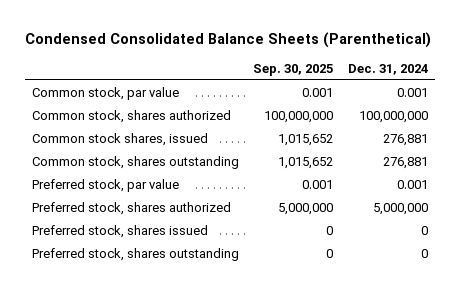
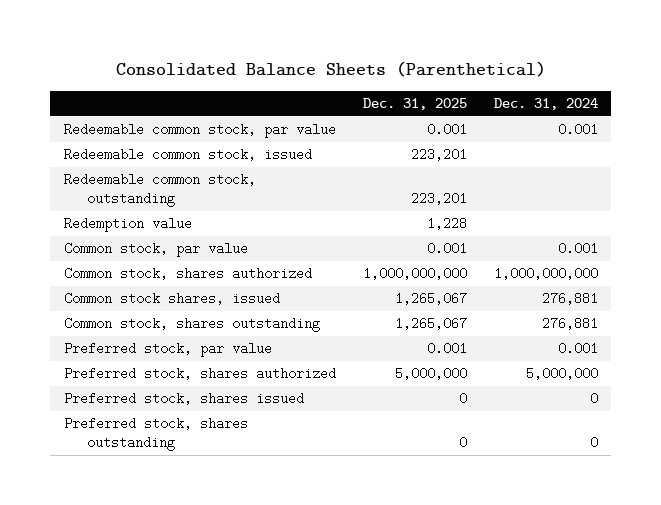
- Condensed Consolidated Balance Sheets (Parenthetical)
+ Consolidated Balance Sheets (Parenthetical)
- | Sep. 30, 2025 | Dec. 31, 2024
+ | Dec. 31, 2025 | Dec. 31, 2024
+ Redeemable common stock, par value | 0.001 | 0.001
+ Redeemable common stock, issued | 223,201 |
+ Redeemable common stock, outstanding | 223,201 |
+ Redemption value | 1,228 |
- Common stock, shares authorized | 100,000,000 | 100,000,000
+ Common stock, shares authorized | 1,000,000,000 | 1,000,000,000

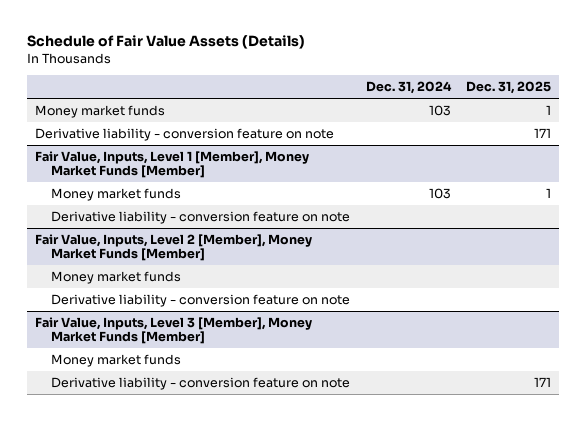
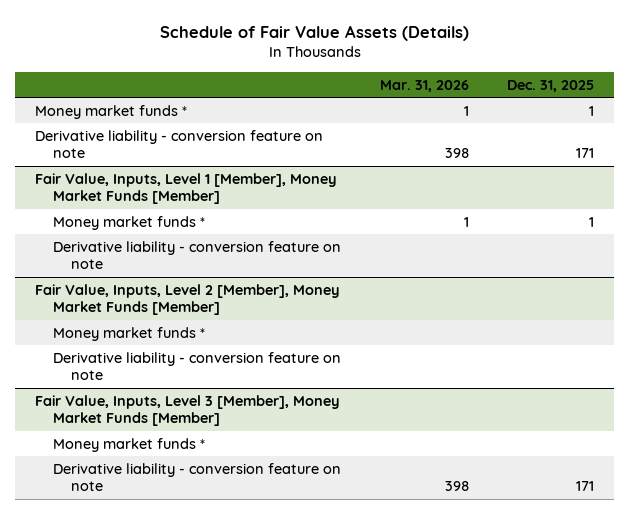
- | Dec. 31, 2024 | Dec. 31, 2025
+ | Mar. 31, 2026 | Dec. 31, 2025
- Money market funds | 103 | 1
+ Money market funds * | 1 | 1
@ Fair Value, Inputs, Level 1 [Member], Money Market Funds [Member]
- Money market funds | 103 | 1
+ Money market funds * | 1 | 1
@ Fair Value, Inputs, Level 2 [Member], Money Market Funds [Member]
- Money market funds
+ Money market funds *
@ Fair Value, Inputs, Level 3 [Member], Money Market Funds [Member]
- Money market funds
+ Money market funds *

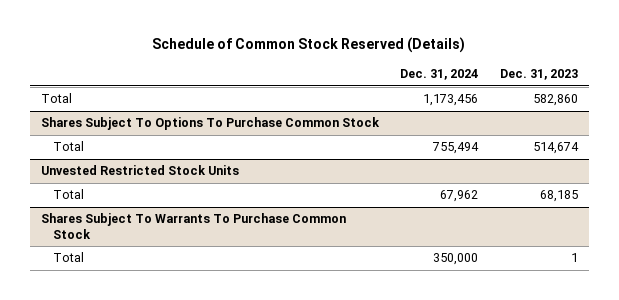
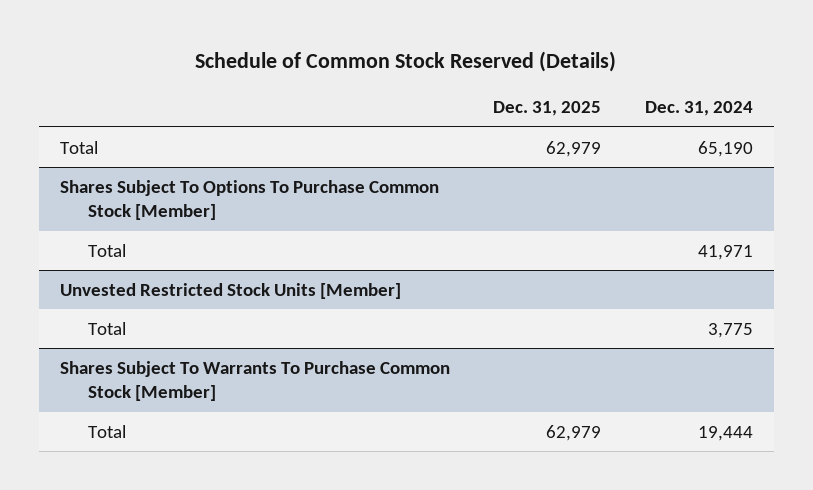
- | Dec. 31, 2024 | Dec. 31, 2023
+ | Dec. 31, 2025 | Dec. 31, 2024
- Total | 1,173,456 | 582,860
- Shares Subject To Options To Purchase Common Stock
- Total | 755,494 | 514,674
- Unvested Restricted Stock Units
- Total | 67,962 | 68,185
- Shares Subject To Warrants To Purchase Common Stock
- Total | 350,000 | 1
+ Total | 62,979 | 65,190
+ Shares Subject To Options To Purchase Common Stock [Member]
+ Total | | 41,971
+ Unvested Restricted Stock Units [Member]
+ Total | | 3,775
+ Shares Subject To Warrants To Purchase Common Stock [Member]
+ Total | 62,979 | 19,444

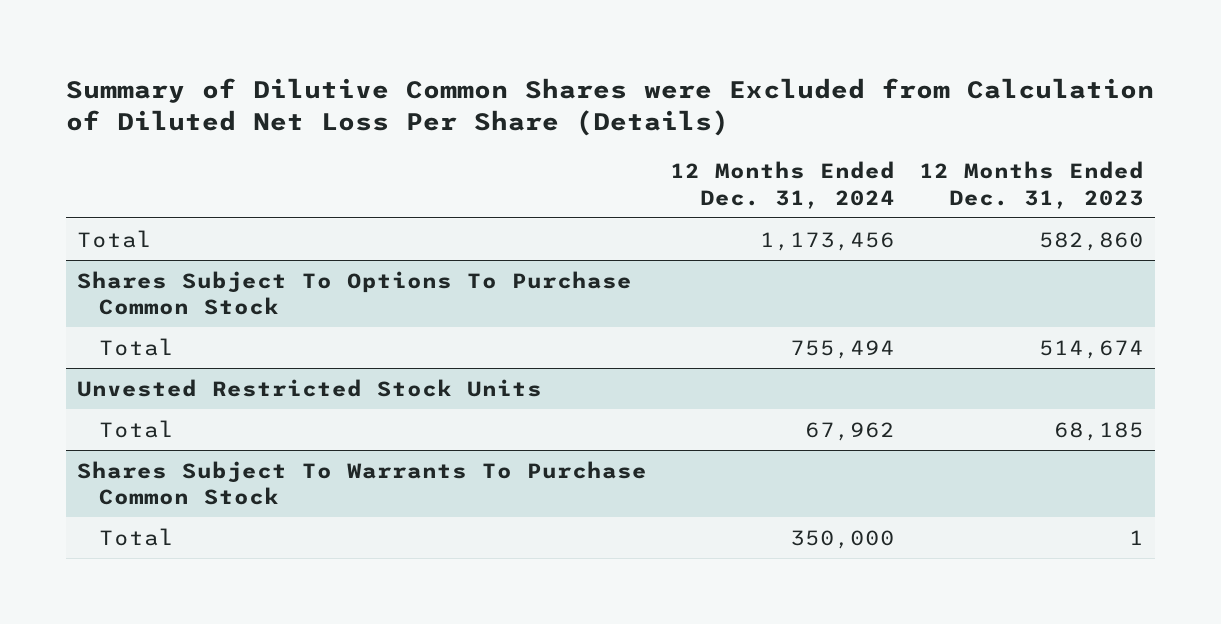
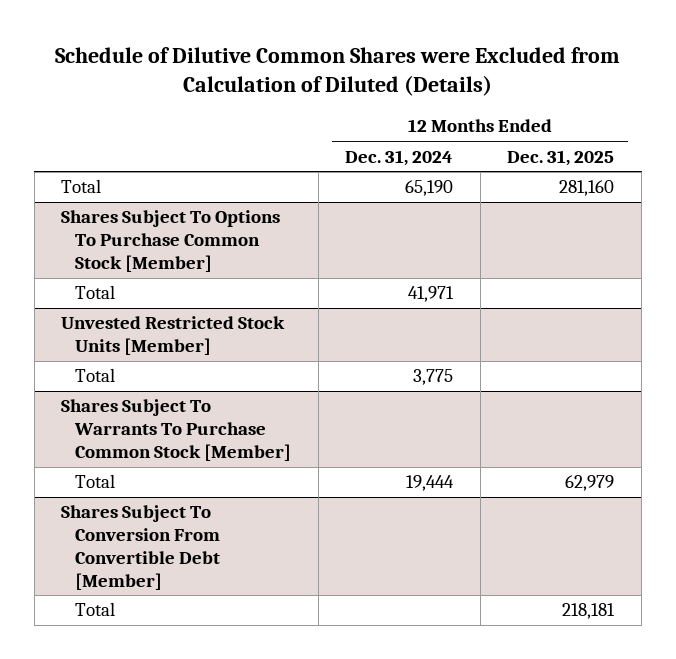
- Summary of Dilutive Common Shares were Excluded from Calculation of Diluted Net Loss Per Share (Details)
+ Schedule of Dilutive Common Shares were Excluded from Calculation of Diluted (Details)
- | 12 Months Ended Dec. 31, 2024 | 12 Months Ended Dec. 31, 2023
+ | 12 Months Ended Dec. 31, 2024 | 12 Months Ended Dec. 31, 2025
- Total | 1,173,456 | 582,860
- Shares Subject To Options To Purchase Common Stock
- Total | 755,494 | 514,674
- Unvested Restricted Stock Units
- Total | 67,962 | 68,185
- Shares Subject To Warrants To Purchase Common Stock
- Total | 350,000 | 1
+ Total | 65,190 | 281,160
+ Shares Subject To Options To Purchase Common Stock [Member]
+ Total | 41,971 |
+ Unvested Restricted Stock Units [Member]
+ Total | 3,775 |
+ Shares Subject To Warrants To Purchase Common Stock [Member]
+ Total | 19,444 | 62,979
+ Shares Subject To Conversion From Convertible Debt [Member]
+ Total | | 218,181

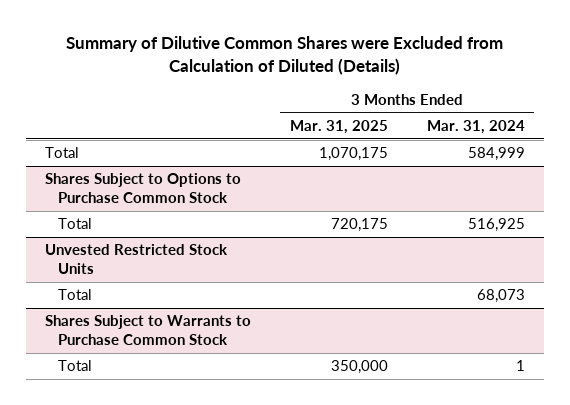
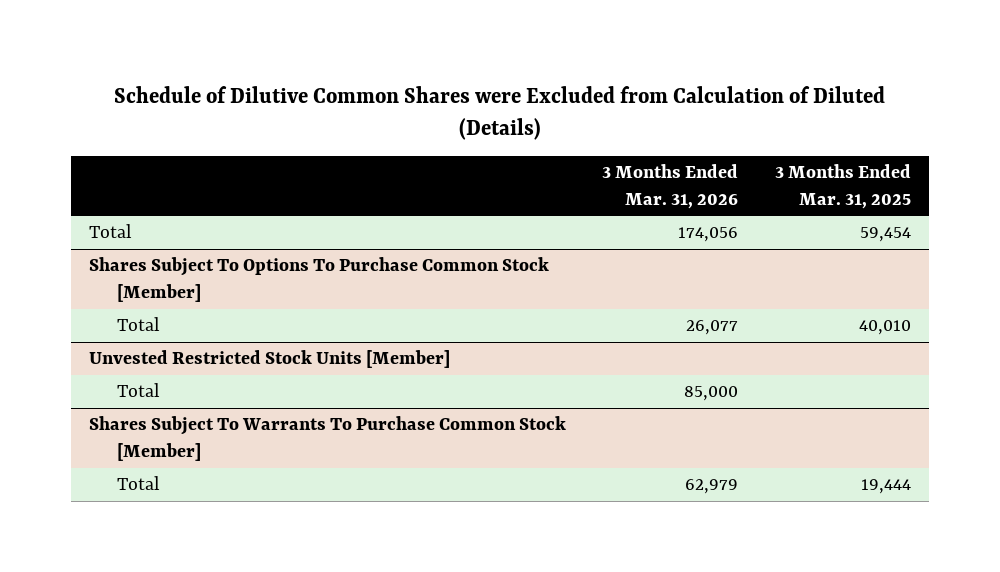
- Summary of Dilutive Common Shares were Excluded from Calculation of Diluted (Details)
+ Schedule of Dilutive Common Shares were Excluded from Calculation of Diluted (Details)
- | 3 Months Ended Mar. 31, 2025 | 3 Months Ended Mar. 31, 2024
+ | 3 Months Ended Mar. 31, 2026 | 3 Months Ended Mar. 31, 2025
- Total | 1,070,175 | 584,999
- Shares Subject to Options to Purchase Common Stock
- Total | 720,175 | 516,925
- Unvested Restricted Stock Units
+ Total | 174,056 | 59,454
+ Shares Subject To Options To Purchase Common Stock [Member]
+ Total | 26,077 | 40,010
+ Unvested Restricted Stock Units [Member]
- Shares Subject to Warrants to Purchase Common Stock
- Total | 350,000 | 1
+ Shares Subject To Warrants To Purchase Common Stock [Member]
+ Total | 62,979 | 19,444

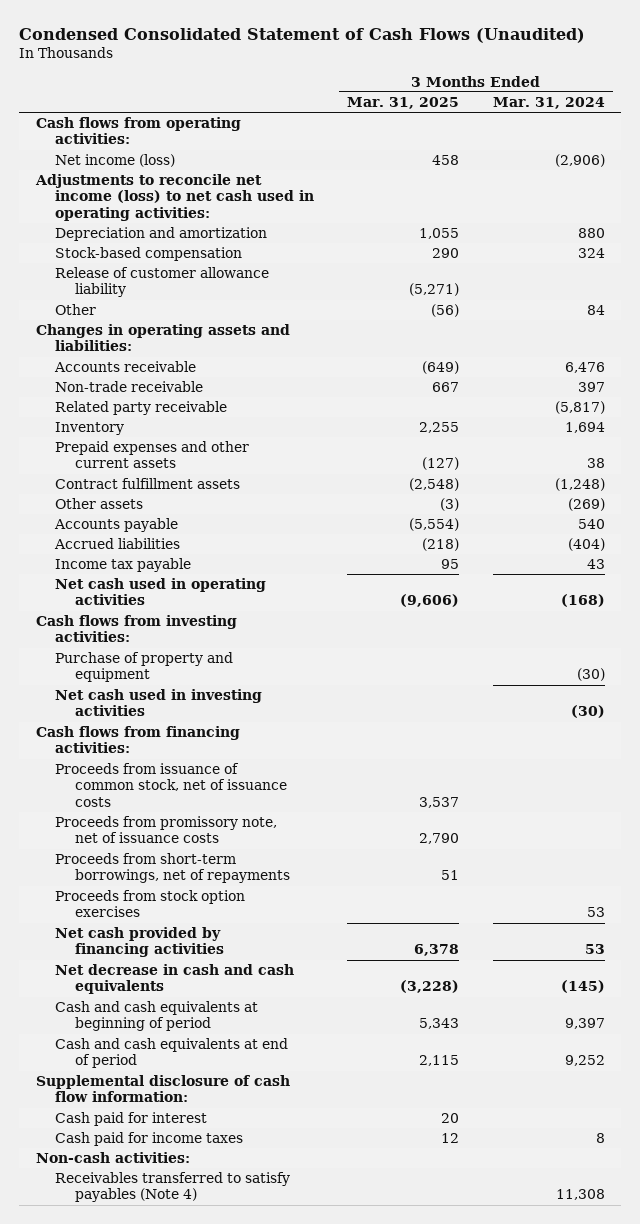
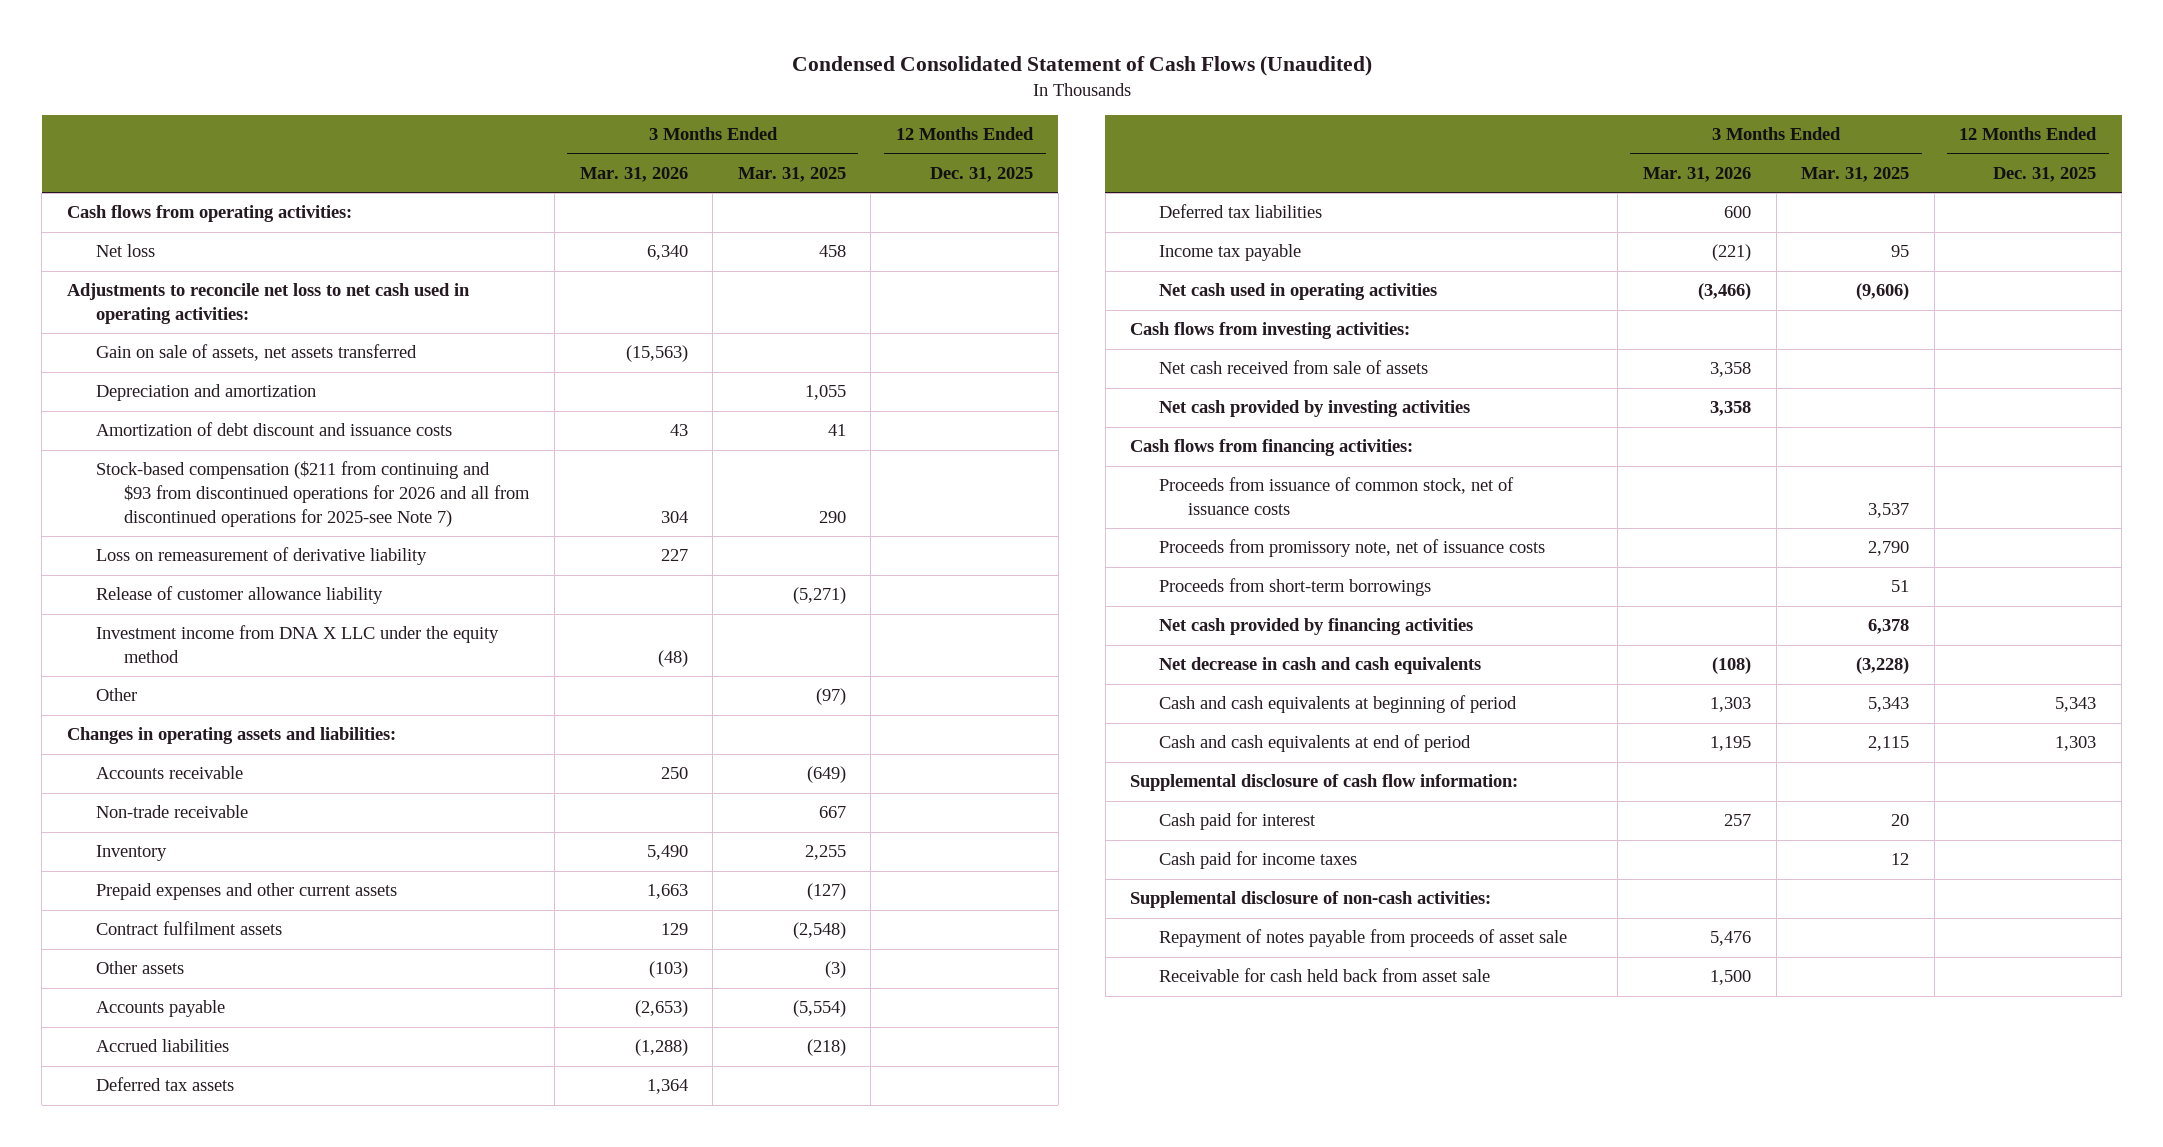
- | 3 Months Ended Mar. 31, 2025 | 3 Months Ended Mar. 31, 2024
+ | 3 Months Ended Mar. 31, 2026 | 3 Months Ended Mar. 31, 2025 | 12 Months Ended Dec. 31, 2025
- Net income (loss) | 458 | (2,906)
- Adjustments to reconcile net income (loss) to net cash used in operating activities:
+ Net loss | 6,340 | 458 |
+ Adjustments to reconcile net loss to net cash used in operating activities:
+ Gain on sale of assets, net assets transferred | (15,563) | |
- Stock-based compensation | 290 | 324
+ Amortization of debt discount and issuance costs | 43 | 41 |
+ Stock-based compensation ($211 from continuing and $93 from discontinued operations for 2026 and all from discontinued operations for 2025-see Note 7) | 304 | 290 |
+ Loss on remeasurement of derivative liability | 227 | |
- Other | (56) | 84
+ Investment income from DNA X LLC under the equity method | (48) | |
+ Other | | (97) |
- Related party receivable | | (5,817)
- Contract fulfillment assets | (2,548) | (1,248)
+ Contract fulfilment assets | 129 | (2,548) |
+ Deferred tax assets | 1,364 | |
+ Deferred tax liabilities | 600 | |
- Purchase of property and equipment | | (30)
- Net cash used in investing activities | | (30)
+ Net cash received from sale of assets | 3,358 | |
+ Net cash provided by investing activities | 3,358 | |
- Proceeds from short-term borrowings, net of repayments | 51 |
- Proceeds from stock option exercises | | 53
+ Proceeds from short-term borrowings | | 51 |
- Non-cash activities:
- Receivables transferred to satisfy payables (Note 4) | | 11,308
+ Supplemental disclosure of non-cash activities:
+ Repayment of notes payable from proceeds of asset sale | 5,476 | |
+ Receivable for cash held back from asset sale | 1,500 | |

